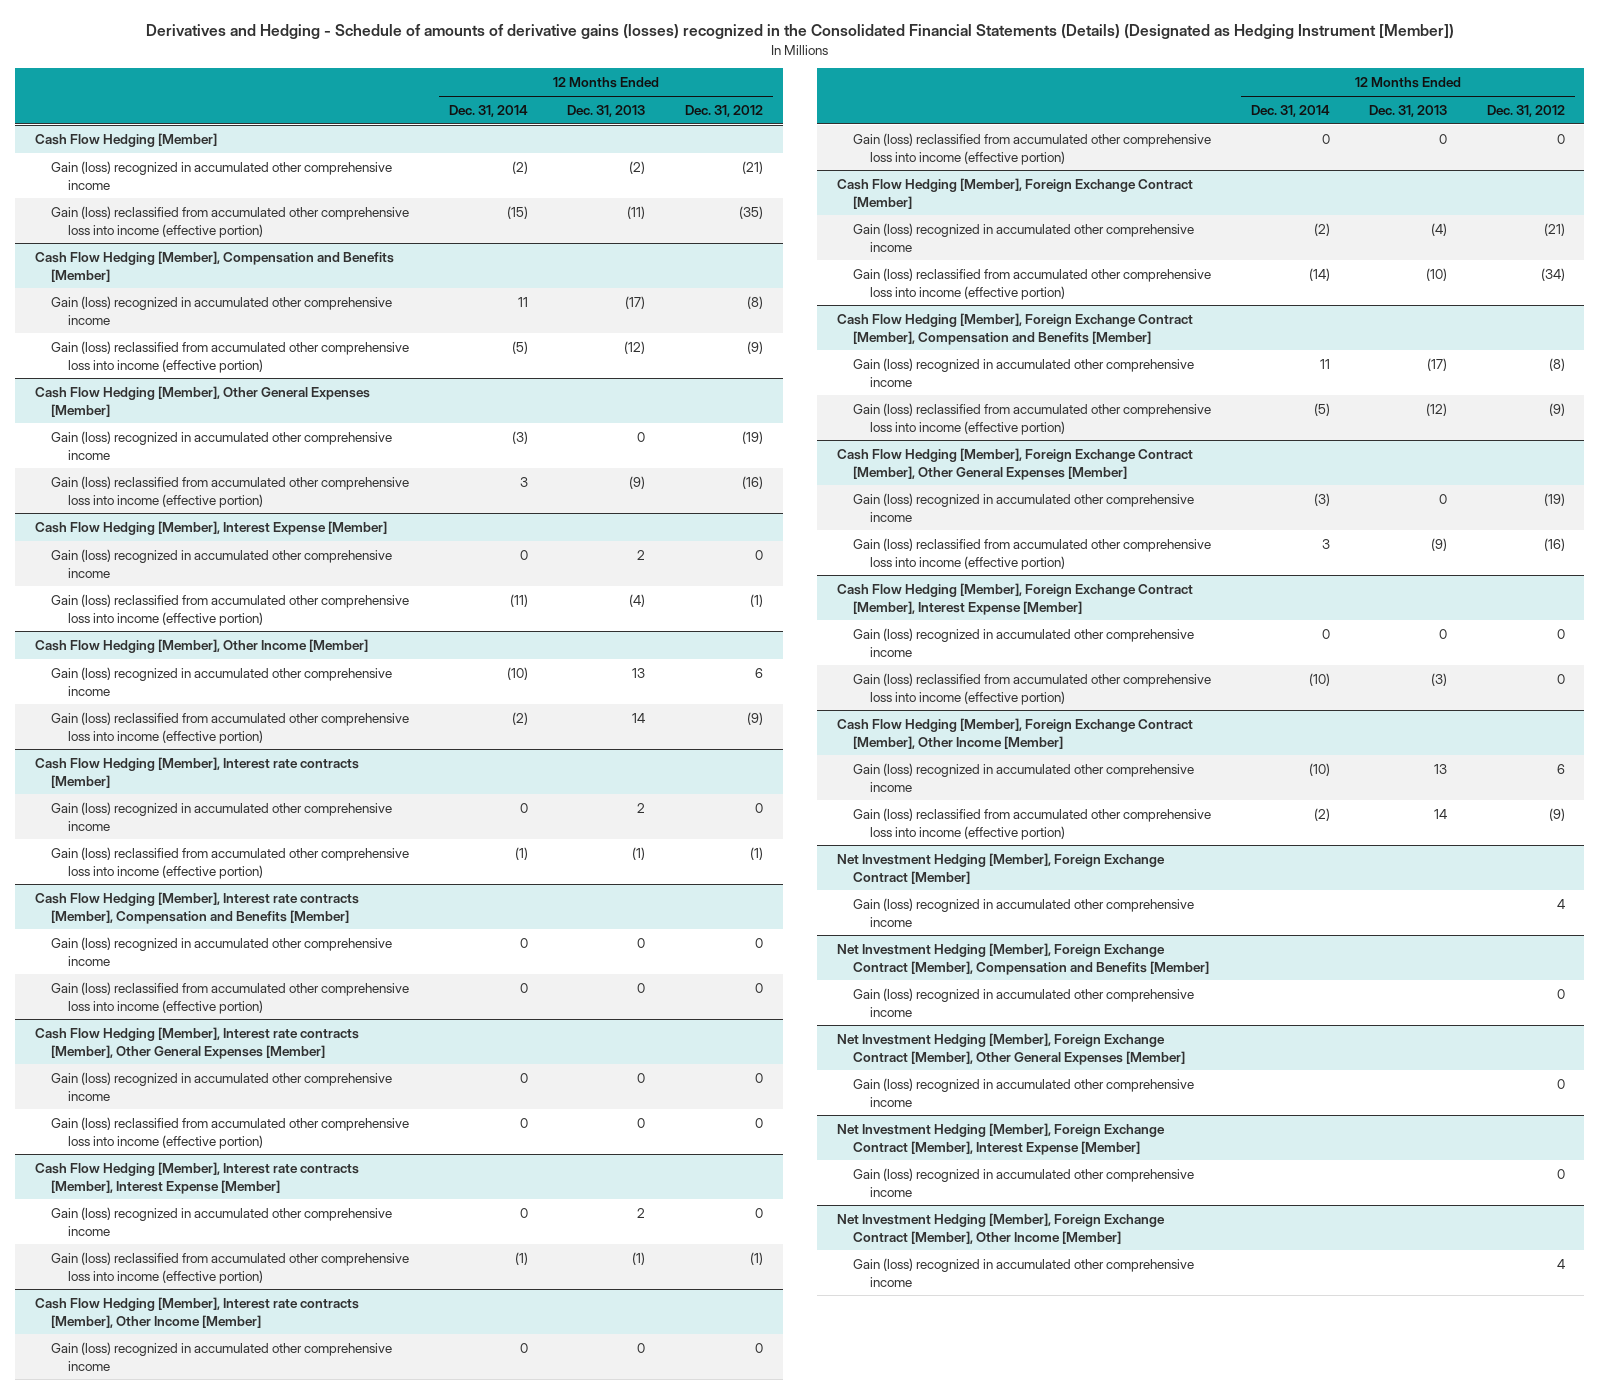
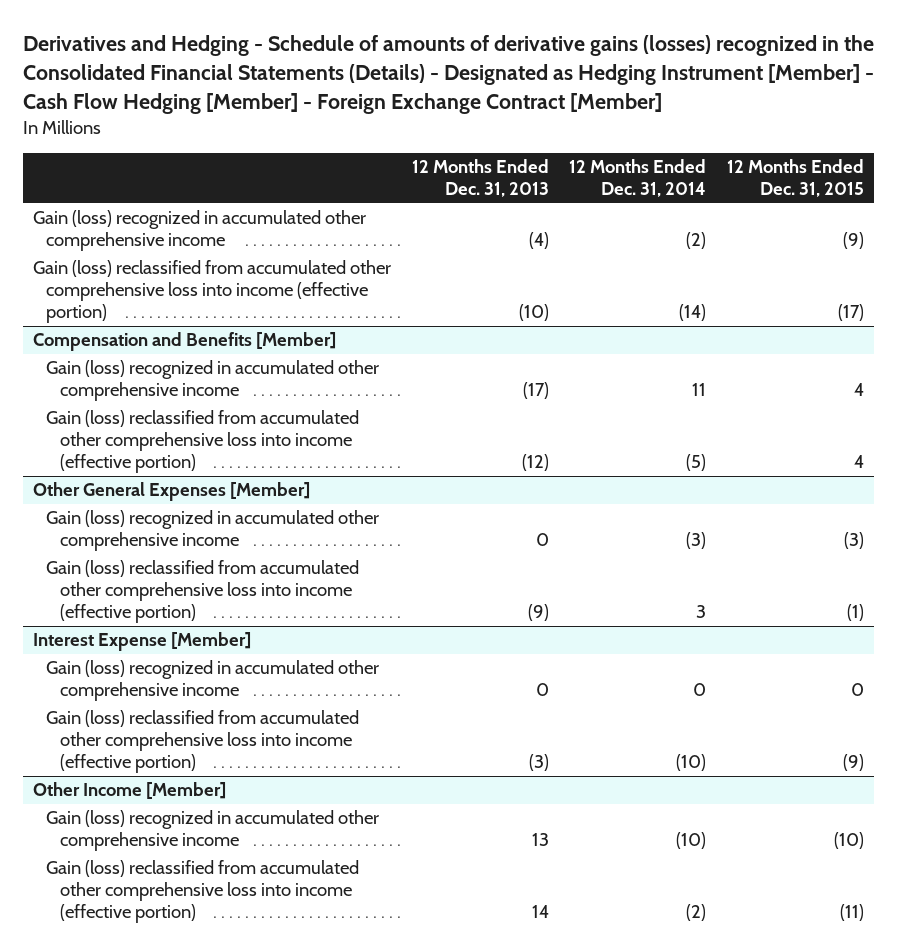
- Derivatives and Hedging - Schedule of amounts of derivative gains (losses) recognized in the Consolidated Financial Statements (Details) (Designated as Hedging Instrument [Member])
+ Derivatives and Hedging - Schedule of amounts of derivative gains (losses) recognized in the Consolidated Financial Statements (Details) - Designated as Hedging Instrument [Member] - Cash Flow Hedging [Member] - Foreign Exchange Contract [Member]
- | 12 Months Ended Dec. 31, 2014 | 12 Months Ended Dec. 31, 2013 | 12 Months Ended Dec. 31, 2012
+ | 12 Months Ended Dec. 31, 2013 | 12 Months Ended Dec. 31, 2014 | 12 Months Ended Dec. 31, 2015
- Cash Flow Hedging [Member]
- Gain (loss) recognized in accumulated other comprehensive income | (2) | (2) | (21)
- Gain (loss) reclassified from accumulated other comprehensive loss into income (effective portion) | (15) | (11) | (35)
- Cash Flow Hedging [Member], Compensation and Benefits [Member]
- Gain (loss) recognized in accumulated other comprehensive income | 11 | (17) | (8)
- Gain (loss) reclassified from accumulated other comprehensive loss into income (effective portion) | (5) | (12) | (9)
- Cash Flow Hedging [Member], Other General Expenses [Member]
- Gain (loss) recognized in accumulated other comprehensive income | (3) | 0 | (19)
- Gain (loss) reclassified from accumulated other comprehensive loss into income (effective portion) | 3 | (9) | (16)
- Cash Flow Hedging [Member], Interest Expense [Member]
- Gain (loss) recognized in accumulated other comprehensive income | 0 | 2 | 0
- Gain (loss) reclassified from accumulated other comprehensive loss into income (effective portion) | (11) | (4) | (1)
- Cash Flow Hedging [Member], Other Income [Member]
- Gain (loss) recognized in accumulated other comprehensive income | (10) | 13 | 6
- Gain (loss) reclassified from accumulated other comprehensive loss into income (effective portion) | (2) | 14 | (9)
- Cash Flow Hedging [Member], Interest rate contracts [Member]
- Gain (loss) recognized in accumulated other comprehensive income | 0 | 2 | 0
- Gain (loss) reclassified from accumulated other comprehensive loss into income (effective portion) | (1) | (1) | (1)
- Cash Flow Hedging [Member], Interest rate contracts [Member], Compensation and Benefits [Member]
- Gain (loss) recognized in accumulated other comprehensive income | 0 | 0 | 0
- Gain (loss) reclassified from accumulated other comprehensive loss into income (effective portion) | 0 | 0 | 0
- Cash Flow Hedging [Member], Interest rate contracts [Member], Other General Expenses [Member]
- Gain (loss) recognized in accumulated other comprehensive income | 0 | 0 | 0
- Gain (loss) reclassified from accumulated other comprehensive loss into income (effective portion) | 0 | 0 | 0
- Cash Flow Hedging [Member], Interest rate contracts [Member], Interest Expense [Member]
- Gain (loss) recognized in accumulated other comprehensive income | 0 | 2 | 0
- Gain (loss) reclassified from accumulated other comprehensive loss into income (effective portion) | (1) | (1) | (1)
- Cash Flow Hedging [Member], Interest rate contracts [Member], Other Income [Member]
- Gain (loss) recognized in accumulated other comprehensive income | 0 | 0 | 0
- Gain (loss) reclassified from accumulated other comprehensive loss into income (effective portion) | 0 | 0 | 0
- Cash Flow Hedging [Member], Foreign Exchange Contract [Member]
- Cash Flow Hedging [Member], Foreign Exchange Contract [Member], Compensation and Benefits [Member]
+ Compensation and Benefits [Member]
- Cash Flow Hedging [Member], Foreign Exchange Contract [Member], Other General Expenses [Member]
+ Other General Expenses [Member]
- Cash Flow Hedging [Member], Foreign Exchange Contract [Member], Interest Expense [Member]
+ Interest Expense [Member]
- Cash Flow Hedging [Member], Foreign Exchange Contract [Member], Other Income [Member]
+ Other Income [Member]
- Net Investment Hedging [Member], Foreign Exchange Contract [Member]
- Gain (loss) recognized in accumulated other comprehensive income | | | 4
- Net Investment Hedging [Member], Foreign Exchange Contract [Member], Compensation and Benefits [Member]
- Gain (loss) recognized in accumulated other comprehensive income | | | 0
- Net Investment Hedging [Member], Foreign Exchange Contract [Member], Other General Expenses [Member]
- Gain (loss) recognized in accumulated other comprehensive income | | | 0
- Net Investment Hedging [Member], Foreign Exchange Contract [Member], Interest Expense [Member]
- Gain (loss) recognized in accumulated other comprehensive income | | | 0
- Net Investment Hedging [Member], Foreign Exchange Contract [Member], Other Income [Member]
- Gain (loss) recognized in accumulated other comprehensive income | | | 4

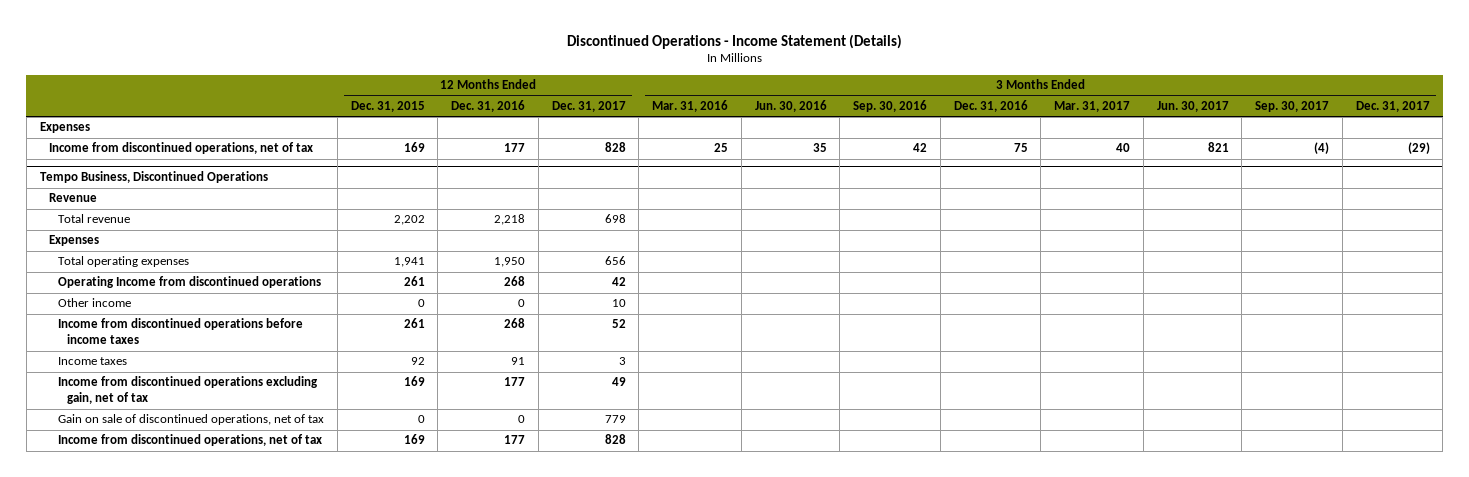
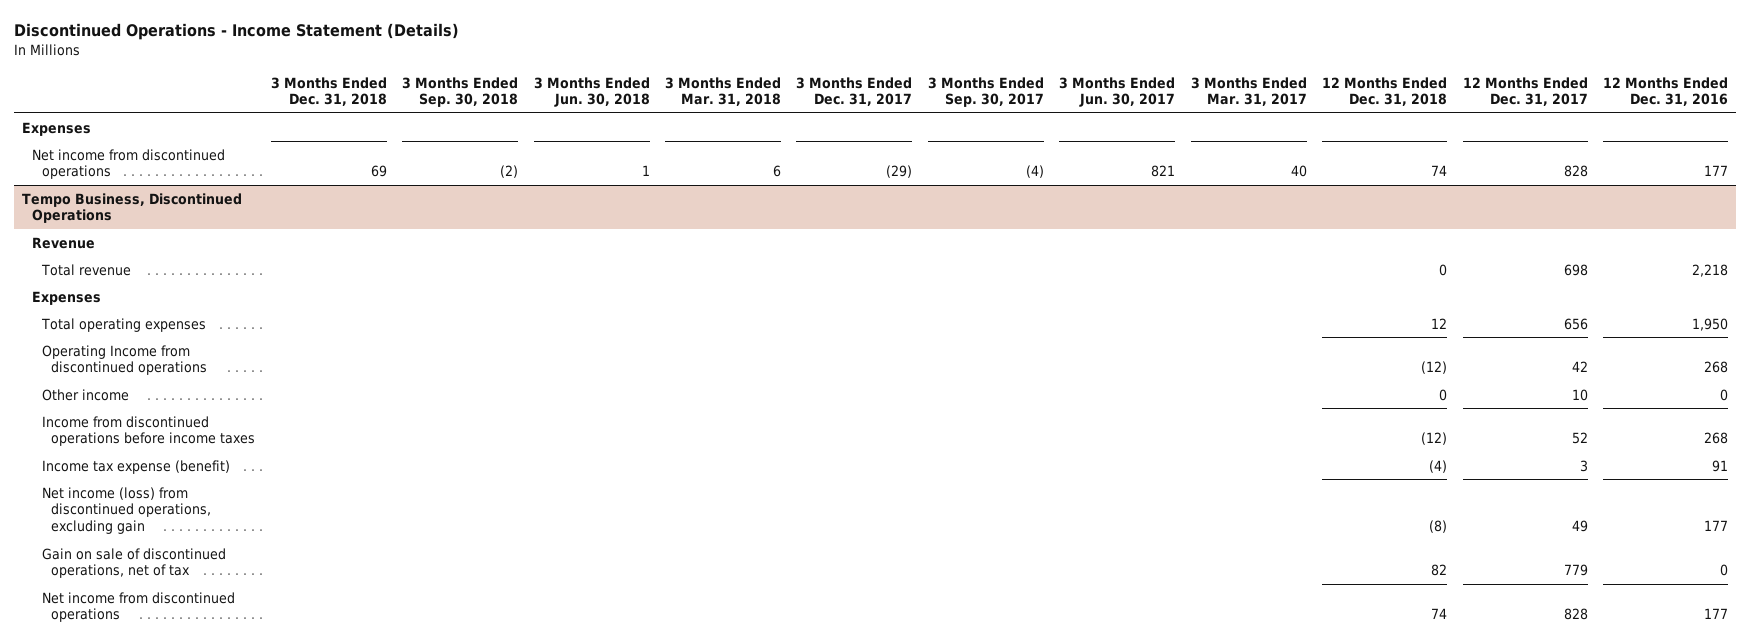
- | 12 Months Ended Dec. 31, 2015 | 12 Months Ended Dec. 31, 2016 | 12 Months Ended Dec. 31, 2017 | 3 Months Ended Mar. 31, 2016 | 3 Months Ended Jun. 30, 2016 | 3 Months Ended Sep. 30, 2016 | 3 Months Ended Dec. 31, 2016 | 3 Months Ended Mar. 31, 2017 | 3 Months Ended Jun. 30, 2017 | 3 Months Ended Sep. 30, 2017 | 3 Months Ended Dec. 31, 2017
+ | 3 Months Ended Dec. 31, 2018 | 3 Months Ended Sep. 30, 2018 | 3 Months Ended Jun. 30, 2018 | 3 Months Ended Mar. 31, 2018 | 3 Months Ended Dec. 31, 2017 | 3 Months Ended Sep. 30, 2017 | 3 Months Ended Jun. 30, 2017 | 3 Months Ended Mar. 31, 2017 | 12 Months Ended Dec. 31, 2018 | 12 Months Ended Dec. 31, 2017 | 12 Months Ended Dec. 31, 2016
- Income from discontinued operations, net of tax | 169 | 177 | 828 | 25 | 35 | 42 | 75 | 40 | 821 | (4) | (29)
+ Net income from discontinued operations | 69 | (2) | 1 | 6 | (29) | (4) | 821 | 40 | 74 | 828 | 177
@ Tempo Business, Discontinued Operations
- Income taxes | 92 | 91 | 3 | | | | | | | |
- Income from discontinued operations excluding gain, net of tax | 169 | 177 | 49 | | | | | | | |
+ Income tax expense (benefit) | | | | | | | | | (4) | 3 | 91
+ Net income (loss) from discontinued operations, excluding gain | | | | | | | | | (8) | 49 | 177
- Income from discontinued operations, net of tax | 169 | 177 | 828 | | | | | | | |
+ Net income from discontinued operations | | | | | | | | | 74 | 828 | 177

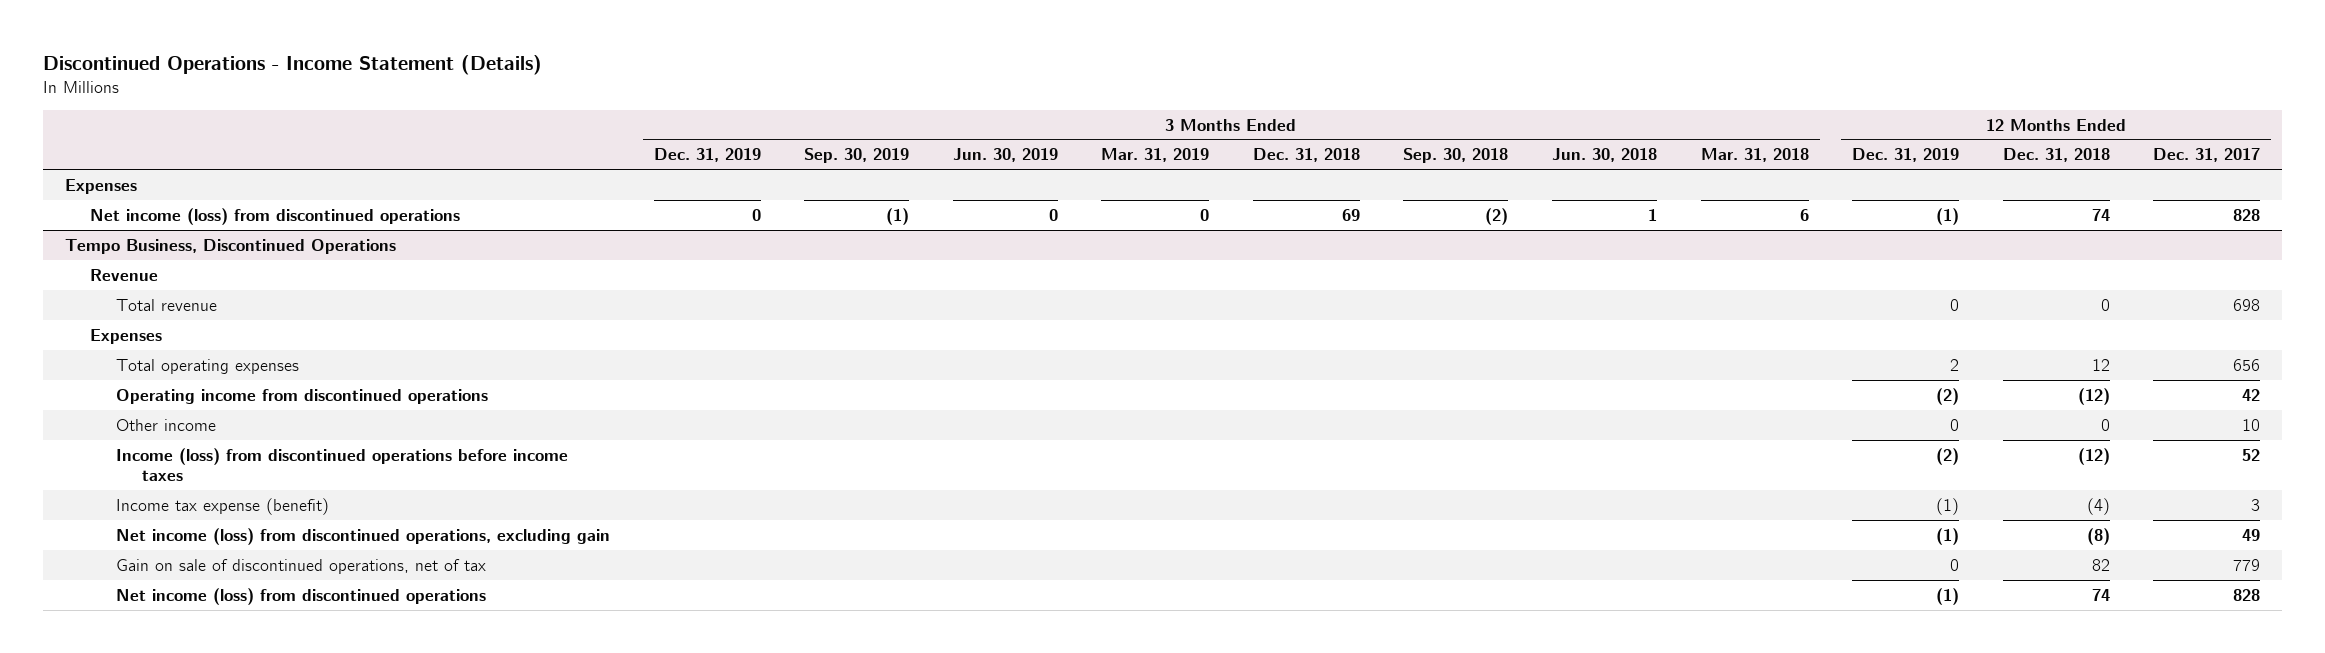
- | 3 Months Ended Dec. 31, 2018 | 3 Months Ended Sep. 30, 2018 | 3 Months Ended Jun. 30, 2018 | 3 Months Ended Mar. 31, 2018 | 3 Months Ended Dec. 31, 2017 | 3 Months Ended Sep. 30, 2017 | 3 Months Ended Jun. 30, 2017 | 3 Months Ended Mar. 31, 2017 | 12 Months Ended Dec. 31, 2018 | 12 Months Ended Dec. 31, 2017 | 12 Months Ended Dec. 31, 2016
+ | 3 Months Ended Dec. 31, 2019 | 3 Months Ended Sep. 30, 2019 | 3 Months Ended Jun. 30, 2019 | 3 Months Ended Mar. 31, 2019 | 3 Months Ended Dec. 31, 2018 | 3 Months Ended Sep. 30, 2018 | 3 Months Ended Jun. 30, 2018 | 3 Months Ended Mar. 31, 2018 | 12 Months Ended Dec. 31, 2019 | 12 Months Ended Dec. 31, 2018 | 12 Months Ended Dec. 31, 2017
- Net income from discontinued operations | 69 | (2) | 1 | 6 | (29) | (4) | 821 | 40 | 74 | 828 | 177
+ Net income (loss) from discontinued operations | 0 | (1) | 0 | 0 | 69 | (2) | 1 | 6 | (1) | 74 | 828
@ Tempo Business, Discontinued Operations
- Operating Income from discontinued operations | | | | | | | | | (12) | 42 | 268
+ Operating income from discontinued operations | | | | | | | | | (2) | (12) | 42
- Income from discontinued operations before income taxes | | | | | | | | | (12) | 52 | 268
+ Income (loss) from discontinued operations before income taxes | | | | | | | | | (2) | (12) | 52
- Net income from discontinued operations | | | | | | | | | 74 | 828 | 177
+ Net income (loss) from discontinued operations | | | | | | | | | (1) | 74 | 828

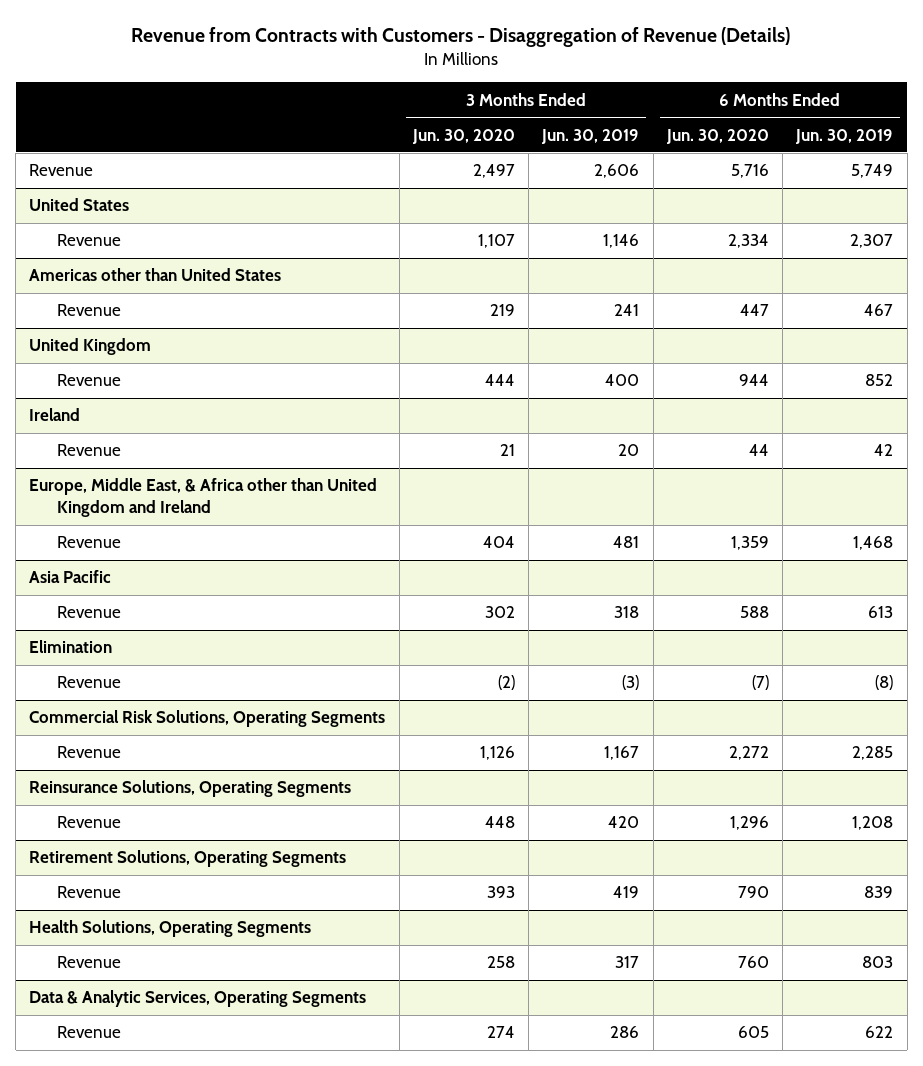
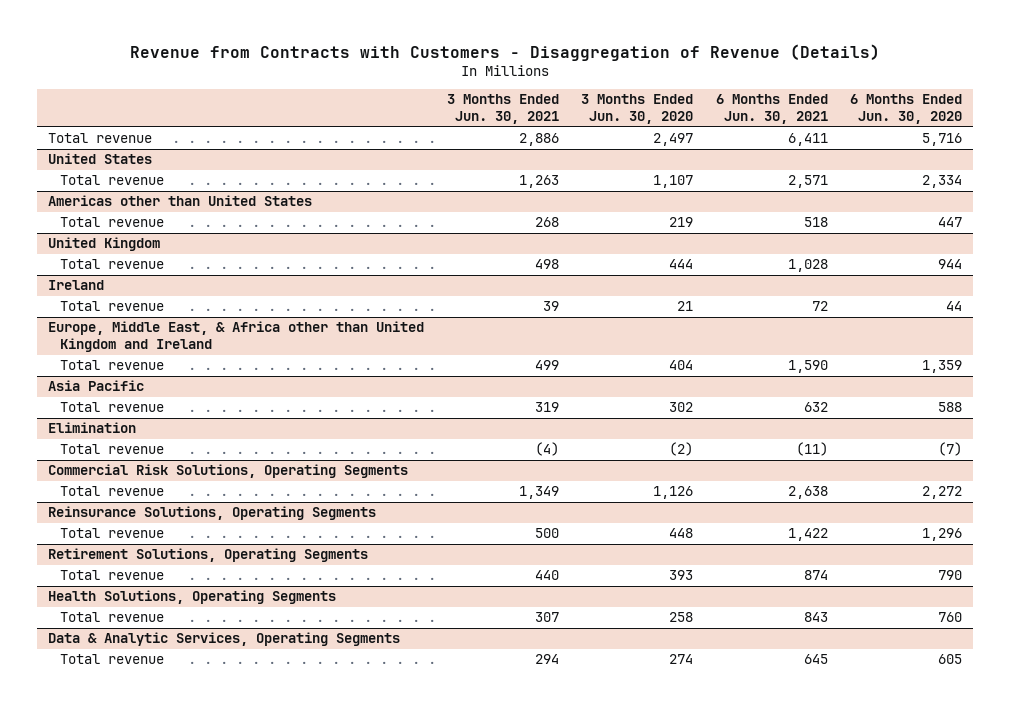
- | 3 Months Ended Jun. 30, 2020 | 3 Months Ended Jun. 30, 2019 | 6 Months Ended Jun. 30, 2020 | 6 Months Ended Jun. 30, 2019
+ | 3 Months Ended Jun. 30, 2021 | 3 Months Ended Jun. 30, 2020 | 6 Months Ended Jun. 30, 2021 | 6 Months Ended Jun. 30, 2020
- Revenue | 2,497 | 2,606 | 5,716 | 5,749
+ Total revenue | 2,886 | 2,497 | 6,411 | 5,716
@ United States
- Revenue | 1,107 | 1,146 | 2,334 | 2,307
+ Total revenue | 1,263 | 1,107 | 2,571 | 2,334
@ Americas other than United States
- Revenue | 219 | 241 | 447 | 467
+ Total revenue | 268 | 219 | 518 | 447
@ United Kingdom
- Revenue | 444 | 400 | 944 | 852
+ Total revenue | 498 | 444 | 1,028 | 944
@ Ireland
- Revenue | 21 | 20 | 44 | 42
+ Total revenue | 39 | 21 | 72 | 44
@ Europe, Middle East, & Africa other than United Kingdom and Ireland
- Revenue | 404 | 481 | 1,359 | 1,468
+ Total revenue | 499 | 404 | 1,590 | 1,359
@ Asia Pacific
- Revenue | 302 | 318 | 588 | 613
+ Total revenue | 319 | 302 | 632 | 588
@ Elimination
- Revenue | (2) | (3) | (7) | (8)
+ Total revenue | (4) | (2) | (11) | (7)
@ Commercial Risk Solutions, Operating Segments
- Revenue | 1,126 | 1,167 | 2,272 | 2,285
+ Total revenue | 1,349 | 1,126 | 2,638 | 2,272
@ Reinsurance Solutions, Operating Segments
- Revenue | 448 | 420 | 1,296 | 1,208
+ Total revenue | 500 | 448 | 1,422 | 1,296
@ Retirement Solutions, Operating Segments
- Revenue | 393 | 419 | 790 | 839
+ Total revenue | 440 | 393 | 874 | 790
@ Health Solutions, Operating Segments
- Revenue | 258 | 317 | 760 | 803
+ Total revenue | 307 | 258 | 843 | 760
@ Data & Analytic Services, Operating Segments
- Revenue | 274 | 286 | 605 | 622
+ Total revenue | 294 | 274 | 645 | 605

